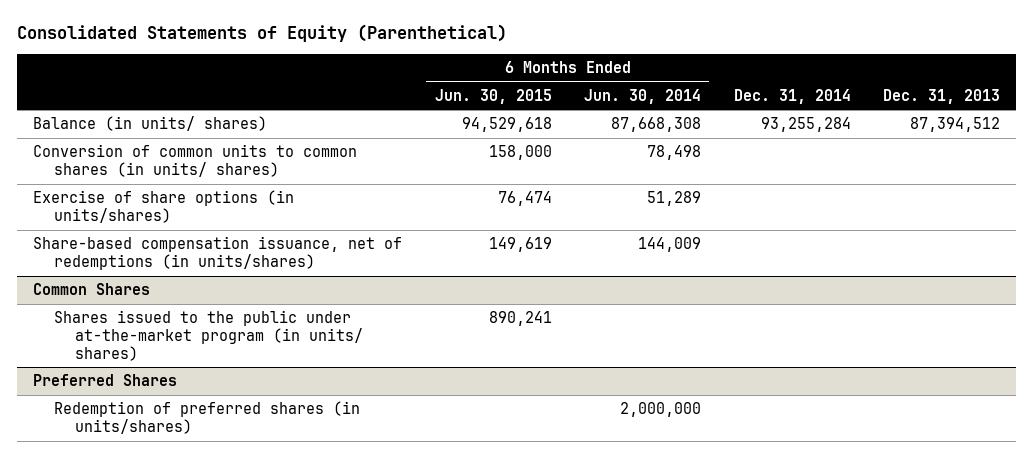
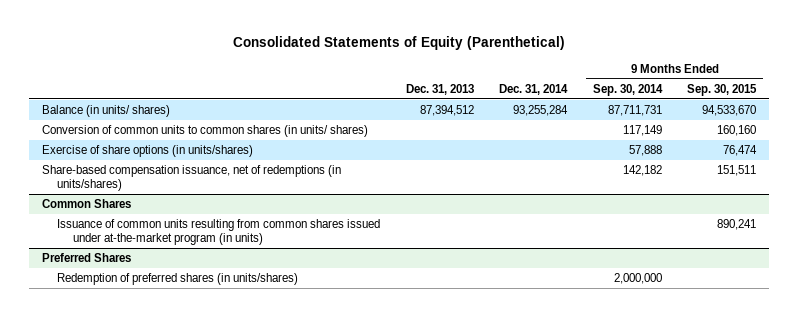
- | 6 Months Ended Jun. 30, 2015 | 6 Months Ended Jun. 30, 2014 | Dec. 31, 2014 | Dec. 31, 2013
+ | Dec. 31, 2013 | Dec. 31, 2014 | 9 Months Ended Sep. 30, 2014 | 9 Months Ended Sep. 30, 2015
@ Common Shares
- Shares issued to the public under at-the-market program (in units/ shares) | 890,241 | | |
+ Issuance of common units resulting from common shares issued under at-the-market program (in units) | | | | 890,241

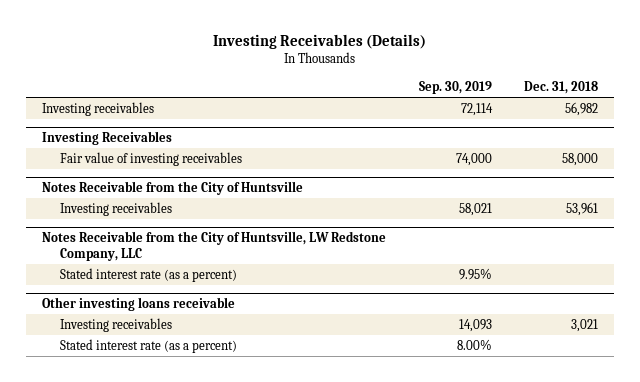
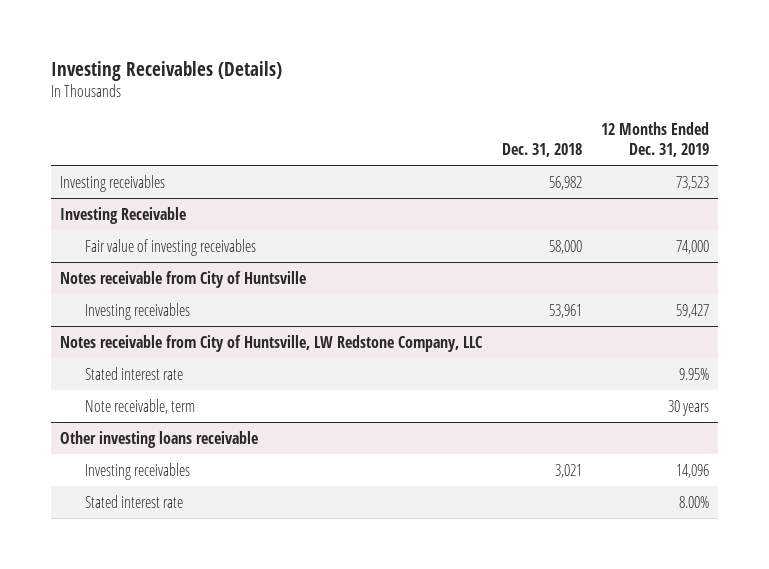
- | Sep. 30, 2019 | Dec. 31, 2018
+ | Dec. 31, 2018 | 12 Months Ended Dec. 31, 2019
- Investing Receivables
+ Investing Receivable
- Notes Receivable from the City of Huntsville
+ Notes receivable from City of Huntsville
- Notes Receivable from the City of Huntsville, LW Redstone Company, LLC
- Stated interest rate (as a percent) | 9.95% |
+ Notes receivable from City of Huntsville, LW Redstone Company, LLC
+ Stated interest rate | | 9.95%
+ Note receivable, term | | 30 years
@ Other investing loans receivable
- Stated interest rate (as a percent) | 8.00% |
+ Stated interest rate | | 8.00%

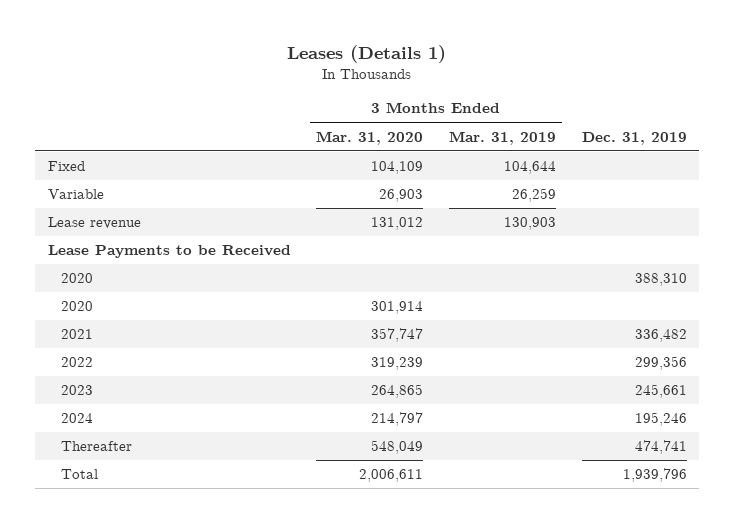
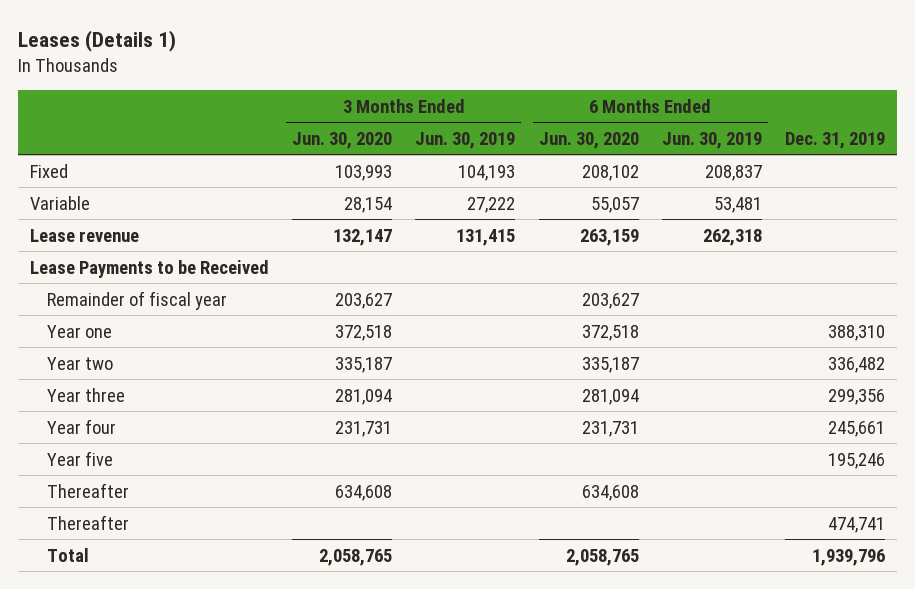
- | 3 Months Ended Mar. 31, 2020 | 3 Months Ended Mar. 31, 2019 | Dec. 31, 2019
+ | 3 Months Ended Jun. 30, 2020 | 3 Months Ended Jun. 30, 2019 | 6 Months Ended Jun. 30, 2020 | 6 Months Ended Jun. 30, 2019 | Dec. 31, 2019
- 2020 | | | 388,310
- 2020 | 301,914 | |
- 2021 | 357,747 | | 336,482
- 2022 | 319,239 | | 299,356
- 2023 | 264,865 | | 245,661
- 2024 | 214,797 | | 195,246
+ Remainder of fiscal year | 203,627 | | 203,627 | |
+ Year one | 372,518 | | 372,518 | | 388,310
+ Year two | 335,187 | | 335,187 | | 336,482
+ Year three | 281,094 | | 281,094 | | 299,356
+ Year four | 231,731 | | 231,731 | | 245,661
+ Year five | | | | | 195,246
+ Thereafter | 634,608 | | 634,608 | |

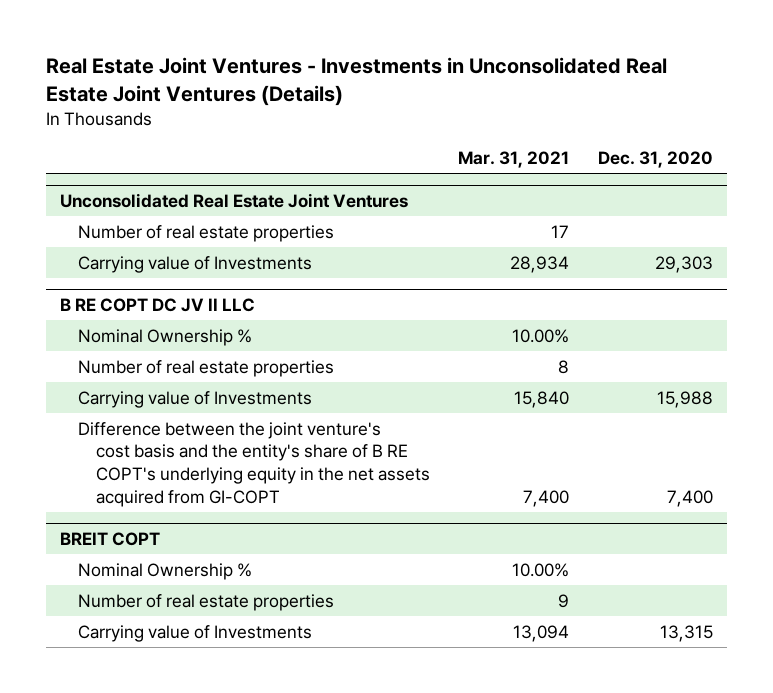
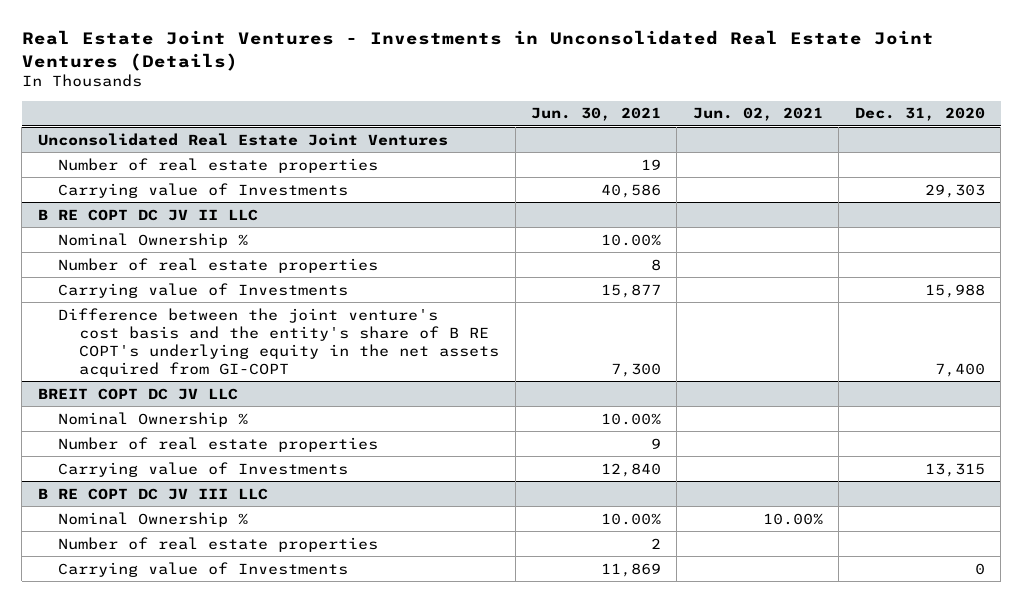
- | Mar. 31, 2021 | Dec. 31, 2020
+ | Jun. 30, 2021 | Jun. 02, 2021 | Dec. 31, 2020
- BREIT COPT
+ BREIT COPT DC JV LLC
+ B RE COPT DC JV III LLC
+ Nominal Ownership % | 10.00% | 10.00% |
+ Number of real estate properties | 2 | |
+ Carrying value of Investments | 11,869 | | 0

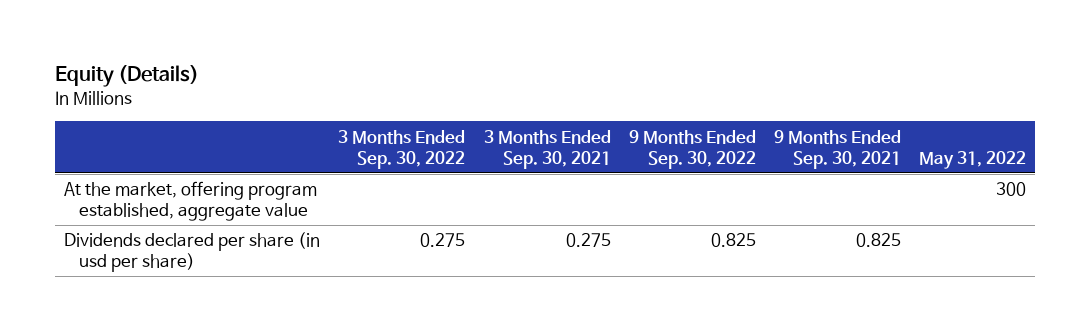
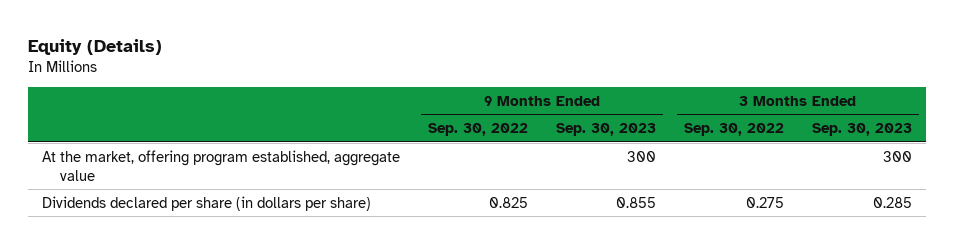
- | 3 Months Ended Sep. 30, 2022 | 3 Months Ended Sep. 30, 2021 | 9 Months Ended Sep. 30, 2022 | 9 Months Ended Sep. 30, 2021 | May 31, 2022
+ | 9 Months Ended Sep. 30, 2022 | 9 Months Ended Sep. 30, 2023 | 3 Months Ended Sep. 30, 2022 | 3 Months Ended Sep. 30, 2023
- Dividends declared per share (in usd per share) | 0.275 | 0.275 | 0.825 | 0.825 |
+ Dividends declared per share (in dollars per share) | 0.825 | 0.855 | 0.275 | 0.285

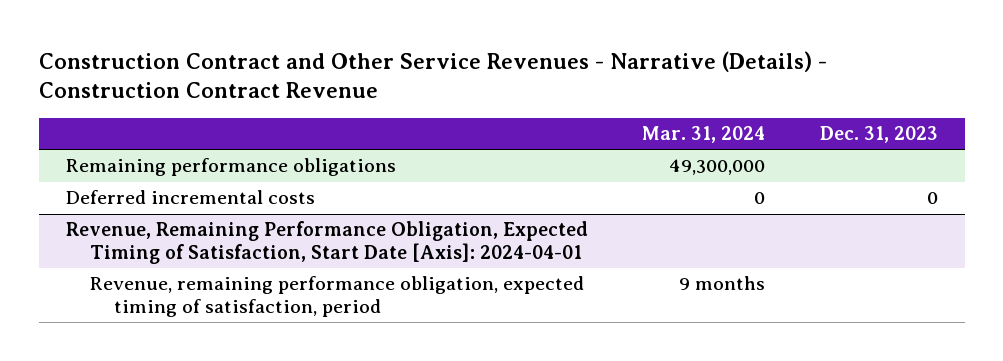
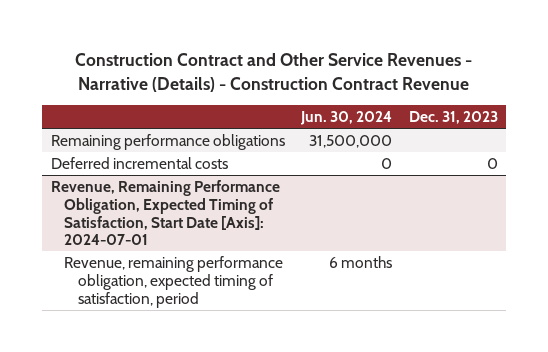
- | Mar. 31, 2024 | Dec. 31, 2023
+ | Jun. 30, 2024 | Dec. 31, 2023
- Revenue, Remaining Performance Obligation, Expected Timing of Satisfaction, Start Date [Axis]: 2024-04-01
+ Revenue, Remaining Performance Obligation, Expected Timing of Satisfaction, Start Date [Axis]: 2024-07-01

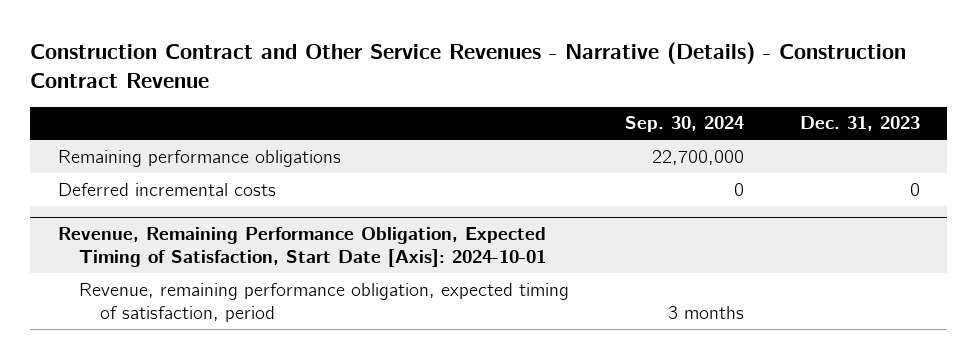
- | Jun. 30, 2024 | Dec. 31, 2023
+ | Sep. 30, 2024 | Dec. 31, 2023
- Revenue, Remaining Performance Obligation, Expected Timing of Satisfaction, Start Date [Axis]: 2024-07-01
+ Revenue, Remaining Performance Obligation, Expected Timing of Satisfaction, Start Date [Axis]: 2024-10-01

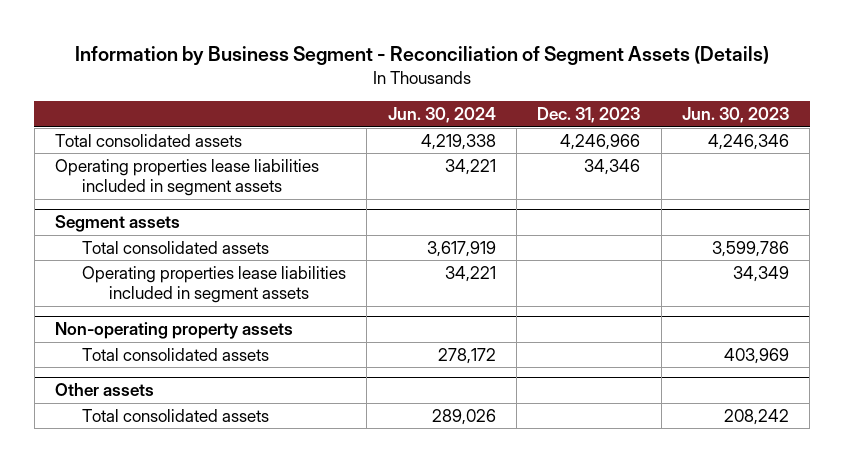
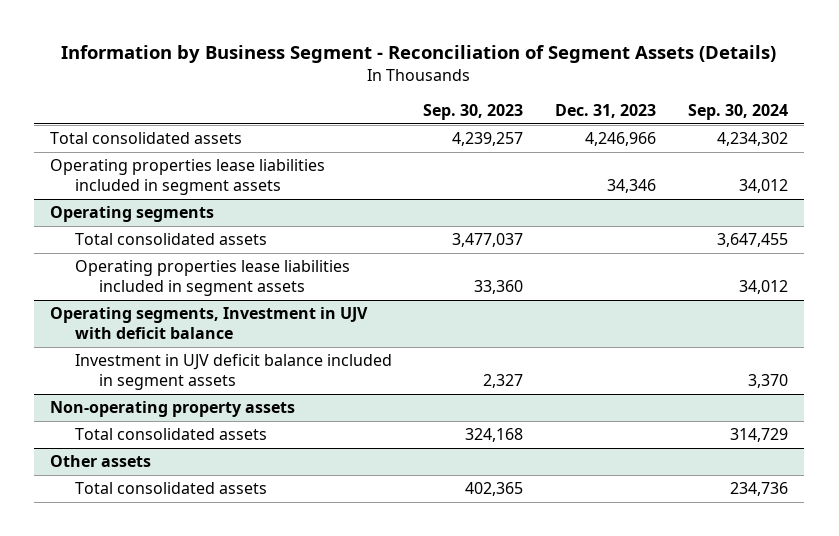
- | Jun. 30, 2024 | Dec. 31, 2023 | Jun. 30, 2023
+ | Sep. 30, 2023 | Dec. 31, 2023 | Sep. 30, 2024
- Segment assets
+ Operating segments
+ Operating segments, Investment in UJV with deficit balance
+ Investment in UJV deficit balance included in segment assets | 2,327 | | 3,370

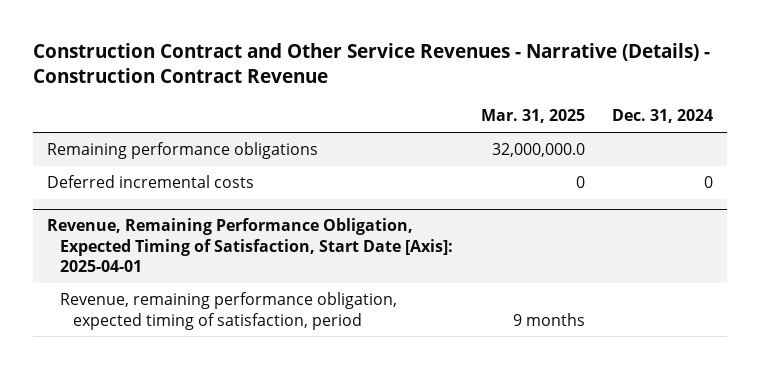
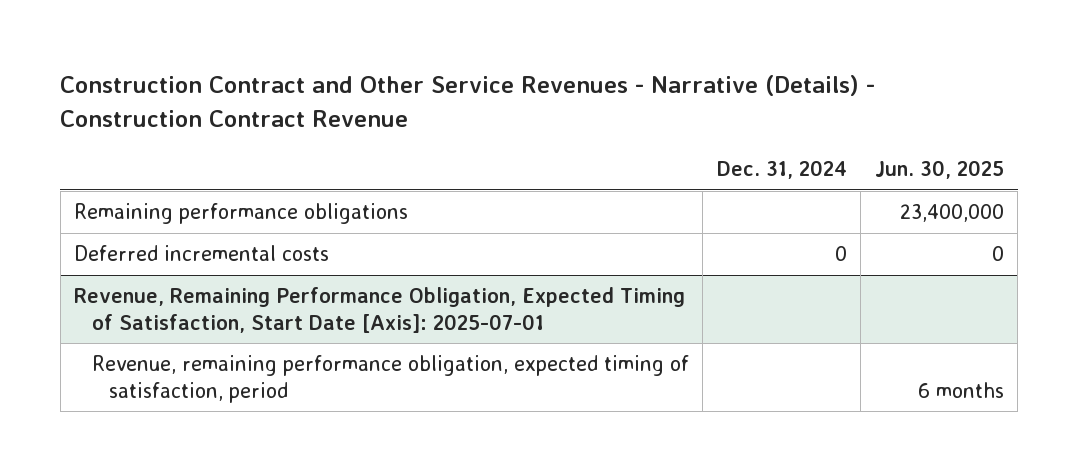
- | Mar. 31, 2025 | Dec. 31, 2024
+ | Dec. 31, 2024 | Jun. 30, 2025
- Revenue, Remaining Performance Obligation, Expected Timing of Satisfaction, Start Date [Axis]: 2025-04-01
+ Revenue, Remaining Performance Obligation, Expected Timing of Satisfaction, Start Date [Axis]: 2025-07-01

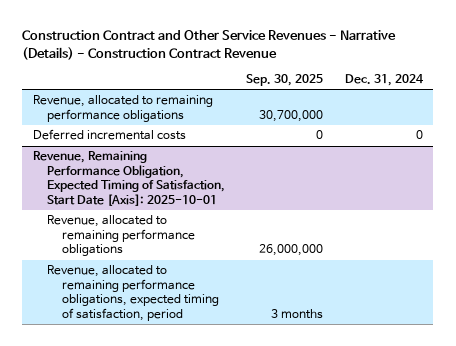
- | Dec. 31, 2024 | Jun. 30, 2025
+ | Sep. 30, 2025 | Dec. 31, 2024
- Remaining performance obligations | | 23,400,000
+ Revenue, allocated to remaining performance obligations | 30,700,000 |
- Revenue, Remaining Performance Obligation, Expected Timing of Satisfaction, Start Date [Axis]: 2025-07-01
- Revenue, remaining performance obligation, expected timing of satisfaction, period | | 6 months
+ Revenue, Remaining Performance Obligation, Expected Timing of Satisfaction, Start Date [Axis]: 2025-10-01
+ Revenue, allocated to remaining performance obligations | 26,000,000 |
+ Revenue, allocated to remaining performance obligations, expected timing of satisfaction, period | 3 months |

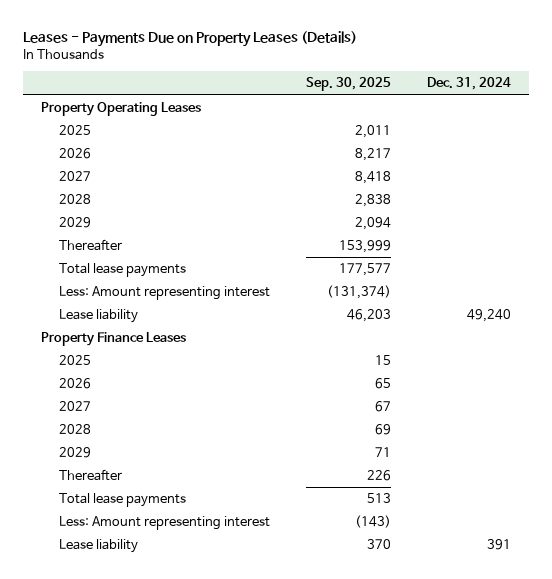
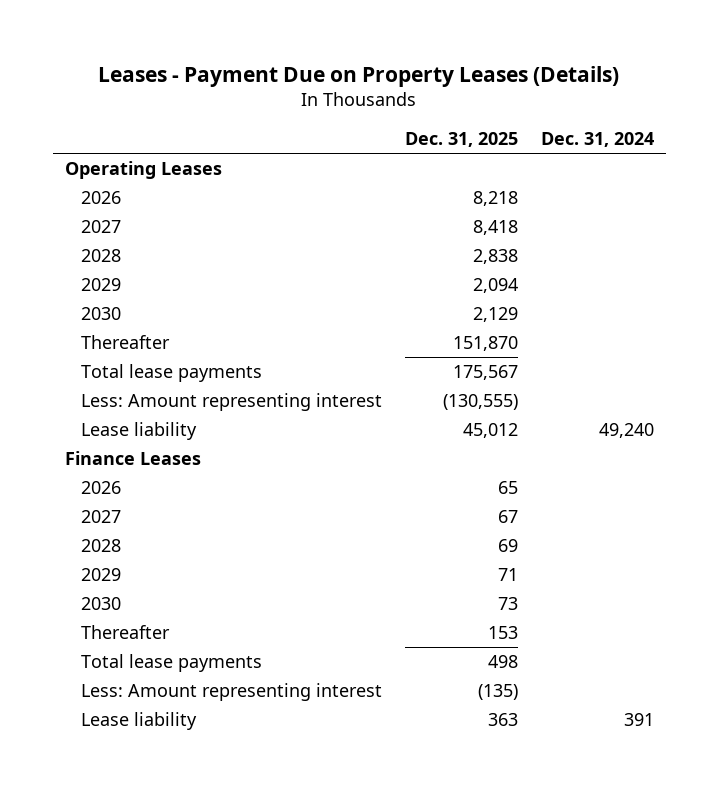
- Leases - Payments Due on Property Leases (Details)
+ Leases - Payment Due on Property Leases (Details)
- | Sep. 30, 2025 | Dec. 31, 2024
+ | Dec. 31, 2025 | Dec. 31, 2024
- Property Operating Leases
- 2025 | 2,011 |
+ Operating Leases
+ 2030 | 2,129 |
- Property Finance Leases
- 2025 | 15 |
+ Finance Leases
+ 2030 | 73 |

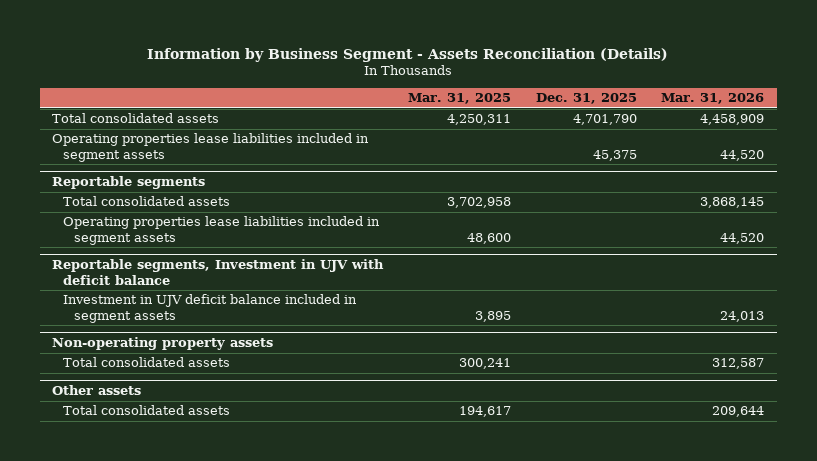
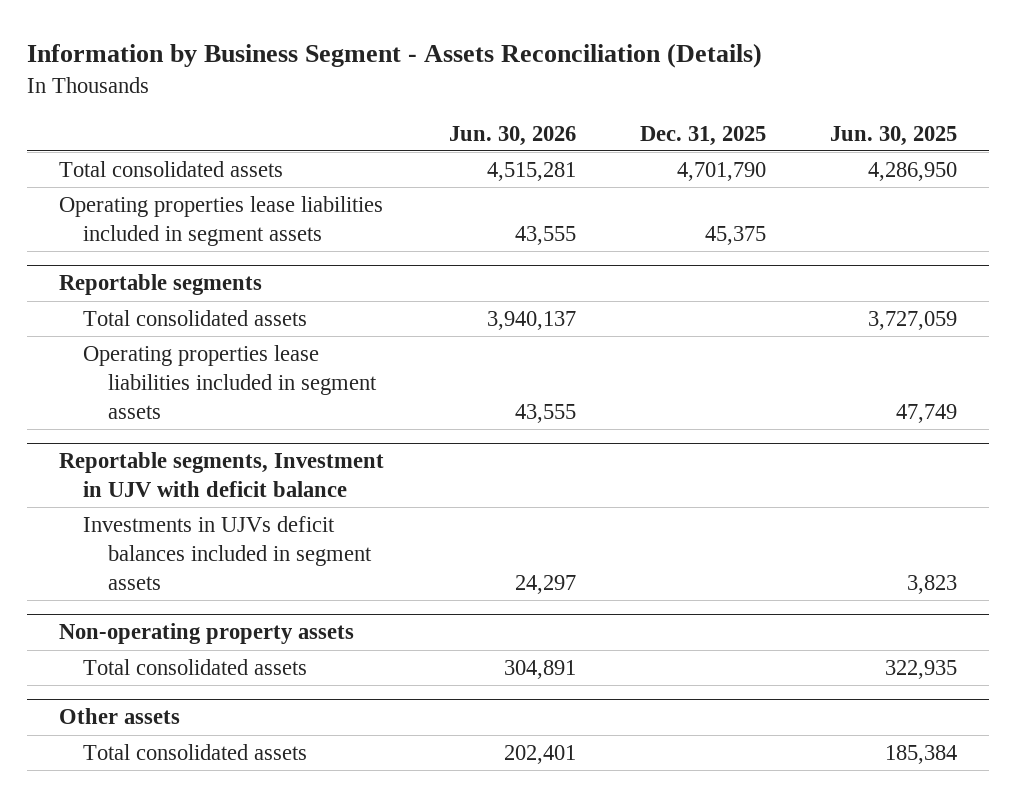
- | Mar. 31, 2025 | Dec. 31, 2025 | Mar. 31, 2026
+ | Jun. 30, 2026 | Dec. 31, 2025 | Jun. 30, 2025
@ Reportable segments, Investment in UJV with deficit balance
- Investment in UJV deficit balance included in segment assets | 3,895 | | 24,013
+ Investments in UJVs deficit balances included in segment assets | 24,297 | | 3,823

